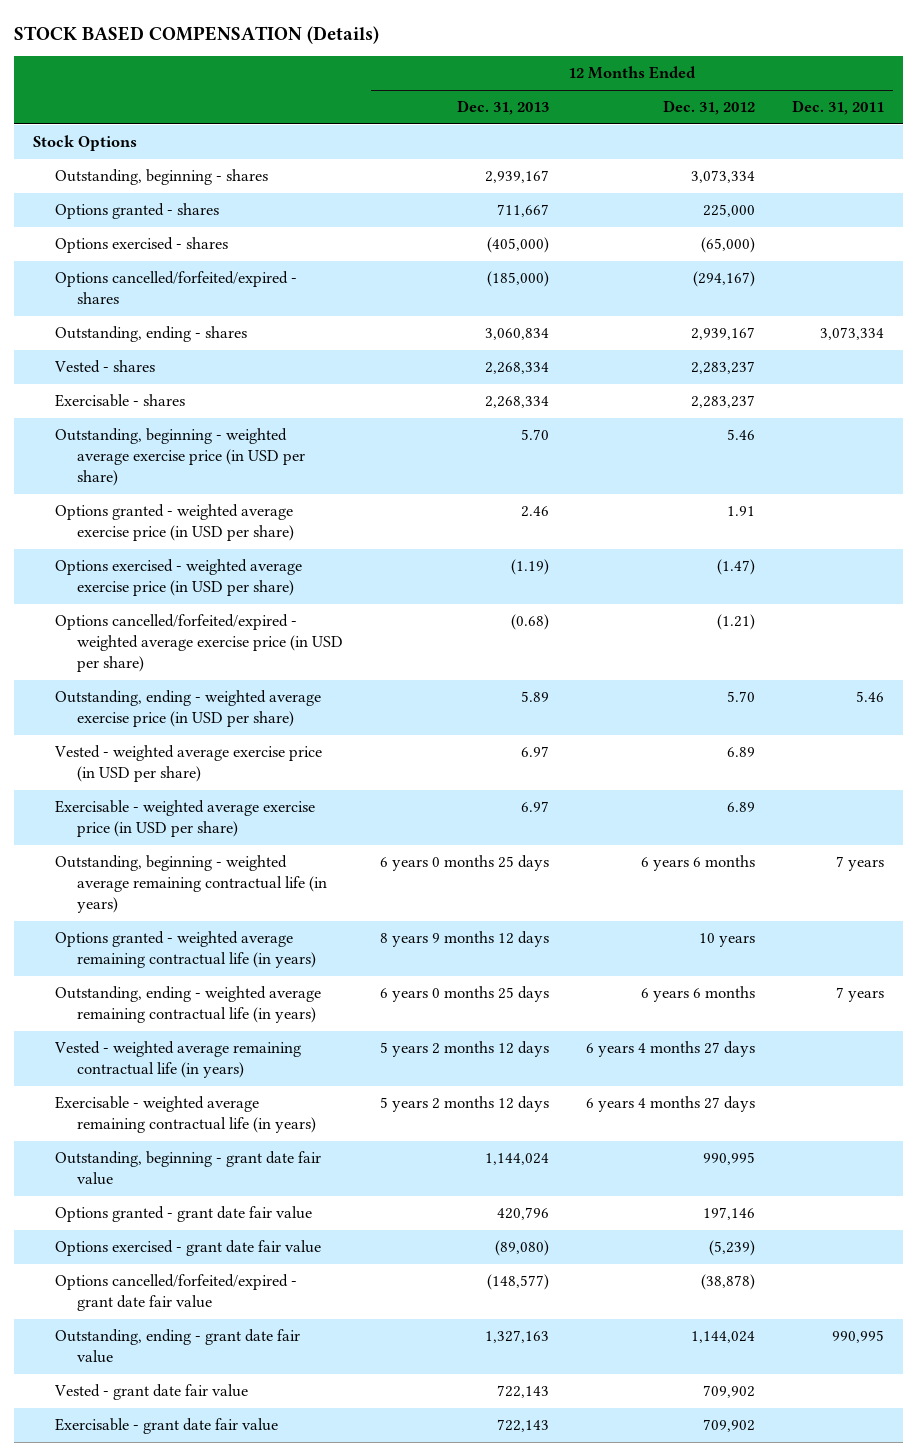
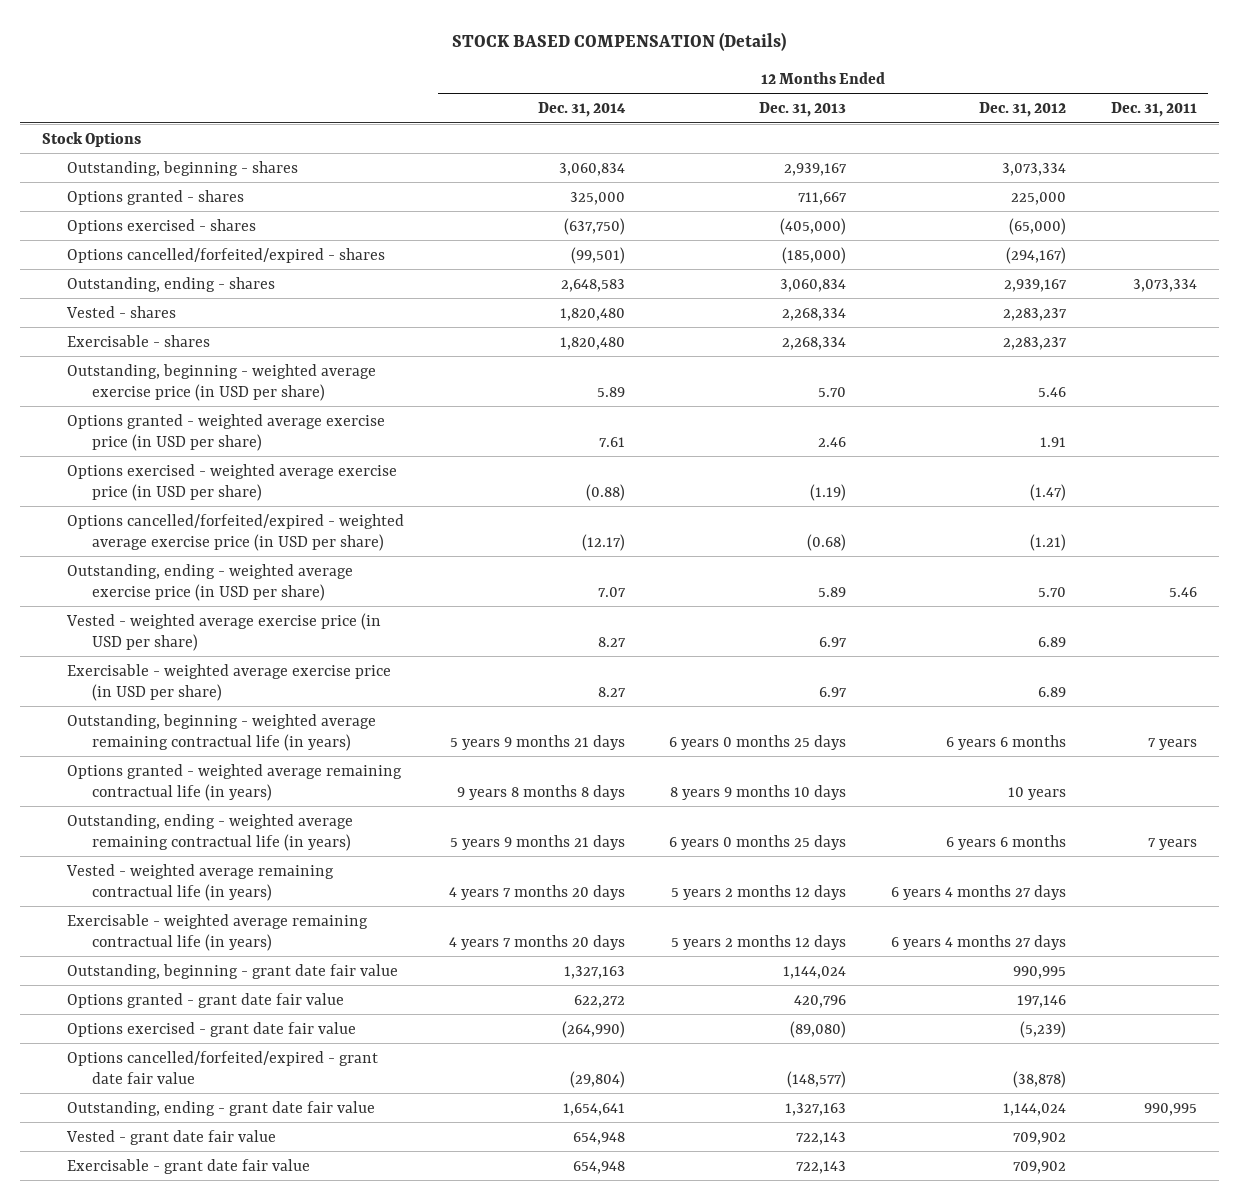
- | 12 Months Ended Dec. 31, 2013 | 12 Months Ended Dec. 31, 2012 | 12 Months Ended Dec. 31, 2011
+ | 12 Months Ended Dec. 31, 2014 | 12 Months Ended Dec. 31, 2013 | 12 Months Ended Dec. 31, 2012 | 12 Months Ended Dec. 31, 2011
- Options granted - weighted average remaining contractual life (in years) | 8 years 9 months 12 days | 10 years |
+ Options granted - weighted average remaining contractual life (in years) | 9 years 8 months 8 days | 8 years 9 months 10 days | 10 years |

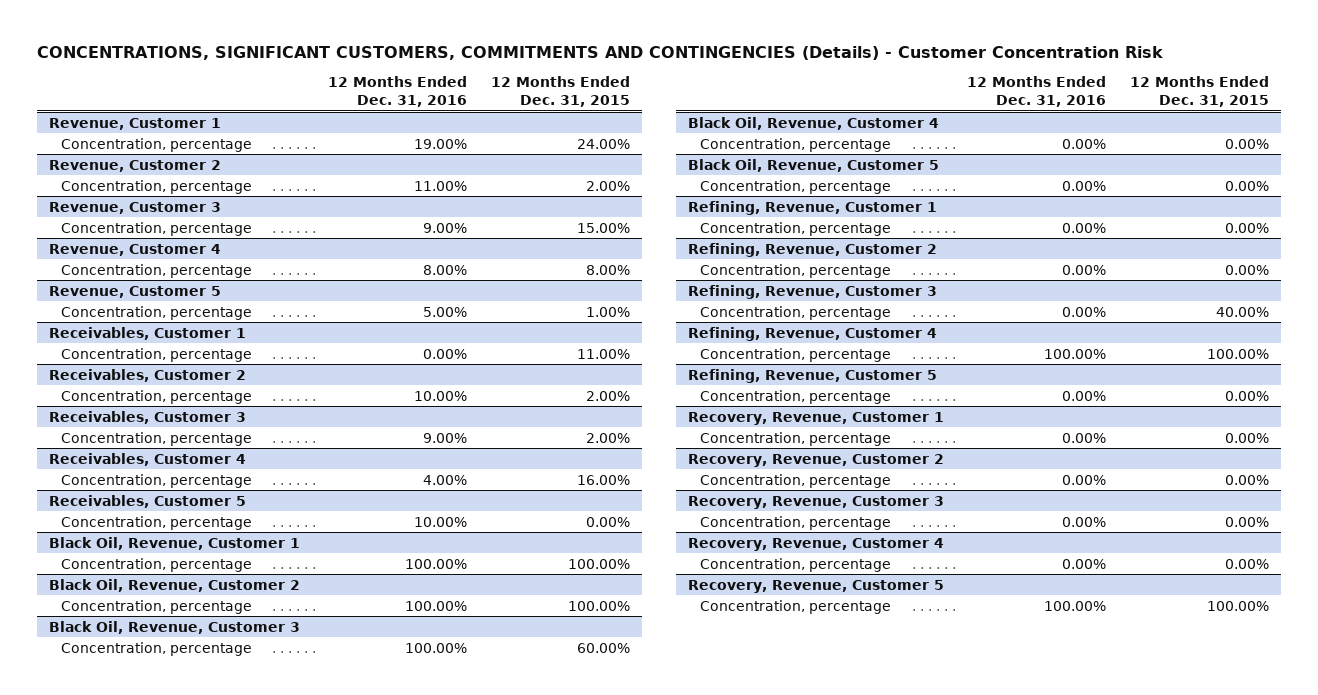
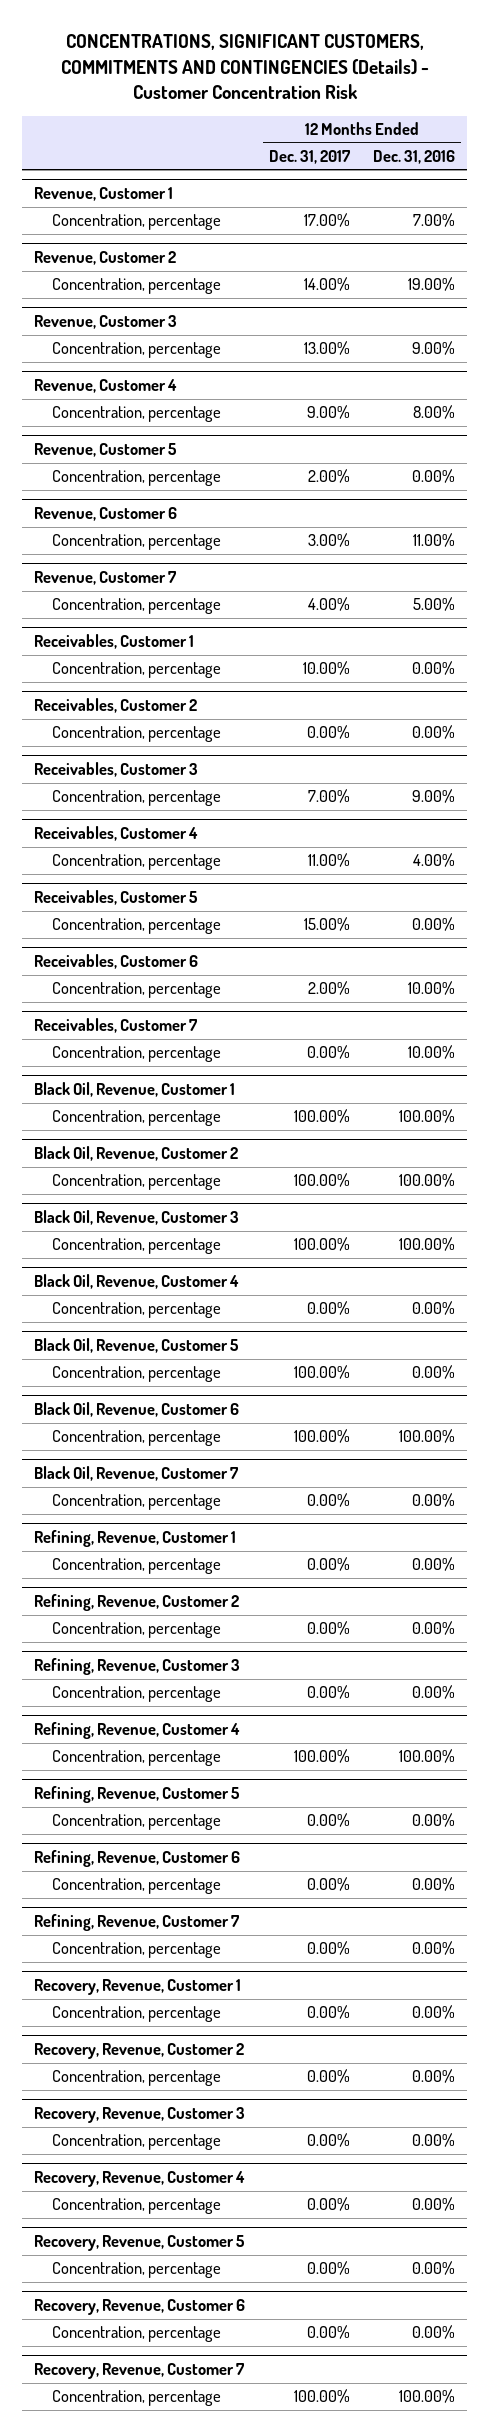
- | 12 Months Ended Dec. 31, 2016 | 12 Months Ended Dec. 31, 2015
+ | 12 Months Ended Dec. 31, 2017 | 12 Months Ended Dec. 31, 2016
@ Revenue, Customer 1
- Concentration, percentage | 19.00% | 24.00%
+ Concentration, percentage | 17.00% | 7.00%
@ Revenue, Customer 2
- Concentration, percentage | 11.00% | 2.00%
+ Concentration, percentage | 14.00% | 19.00%
@ Revenue, Customer 5
+ Concentration, percentage | 2.00% | 0.00%
+ Revenue, Customer 6
+ Concentration, percentage | 3.00% | 11.00%
+ Revenue, Customer 7
@ Receivables, Customer 2
- Concentration, percentage | 10.00% | 2.00%
+ Concentration, percentage | 0.00% | 0.00%
@ Receivables, Customer 5
+ Concentration, percentage | 15.00% | 0.00%
+ Receivables, Customer 6
+ Receivables, Customer 7
+ Concentration, percentage | 0.00% | 10.00%
+ Black Oil, Revenue, Customer 6
+ Concentration, percentage | 100.00% | 100.00%
+ Black Oil, Revenue, Customer 7
+ Concentration, percentage | 0.00% | 0.00%
+ Refining, Revenue, Customer 6
+ Concentration, percentage | 0.00% | 0.00%
+ Refining, Revenue, Customer 7
+ Concentration, percentage | 0.00% | 0.00%
@ Recovery, Revenue, Customer 5
+ Concentration, percentage | 0.00% | 0.00%
+ Recovery, Revenue, Customer 6
+ Concentration, percentage | 0.00% | 0.00%
+ Recovery, Revenue, Customer 7

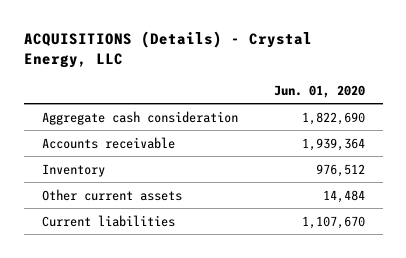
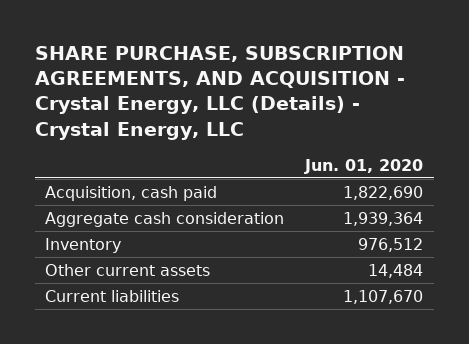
- ACQUISITIONS (Details) - Crystal Energy, LLC
+ SHARE PURCHASE, SUBSCRIPTION AGREEMENTS, AND ACQUISITION - Crystal Energy, LLC (Details) - Crystal Energy, LLC
- Aggregate cash consideration | 1,822,690
- Accounts receivable | 1,939,364
+ Acquisition, cash paid | 1,822,690
+ Aggregate cash consideration | 1,939,364

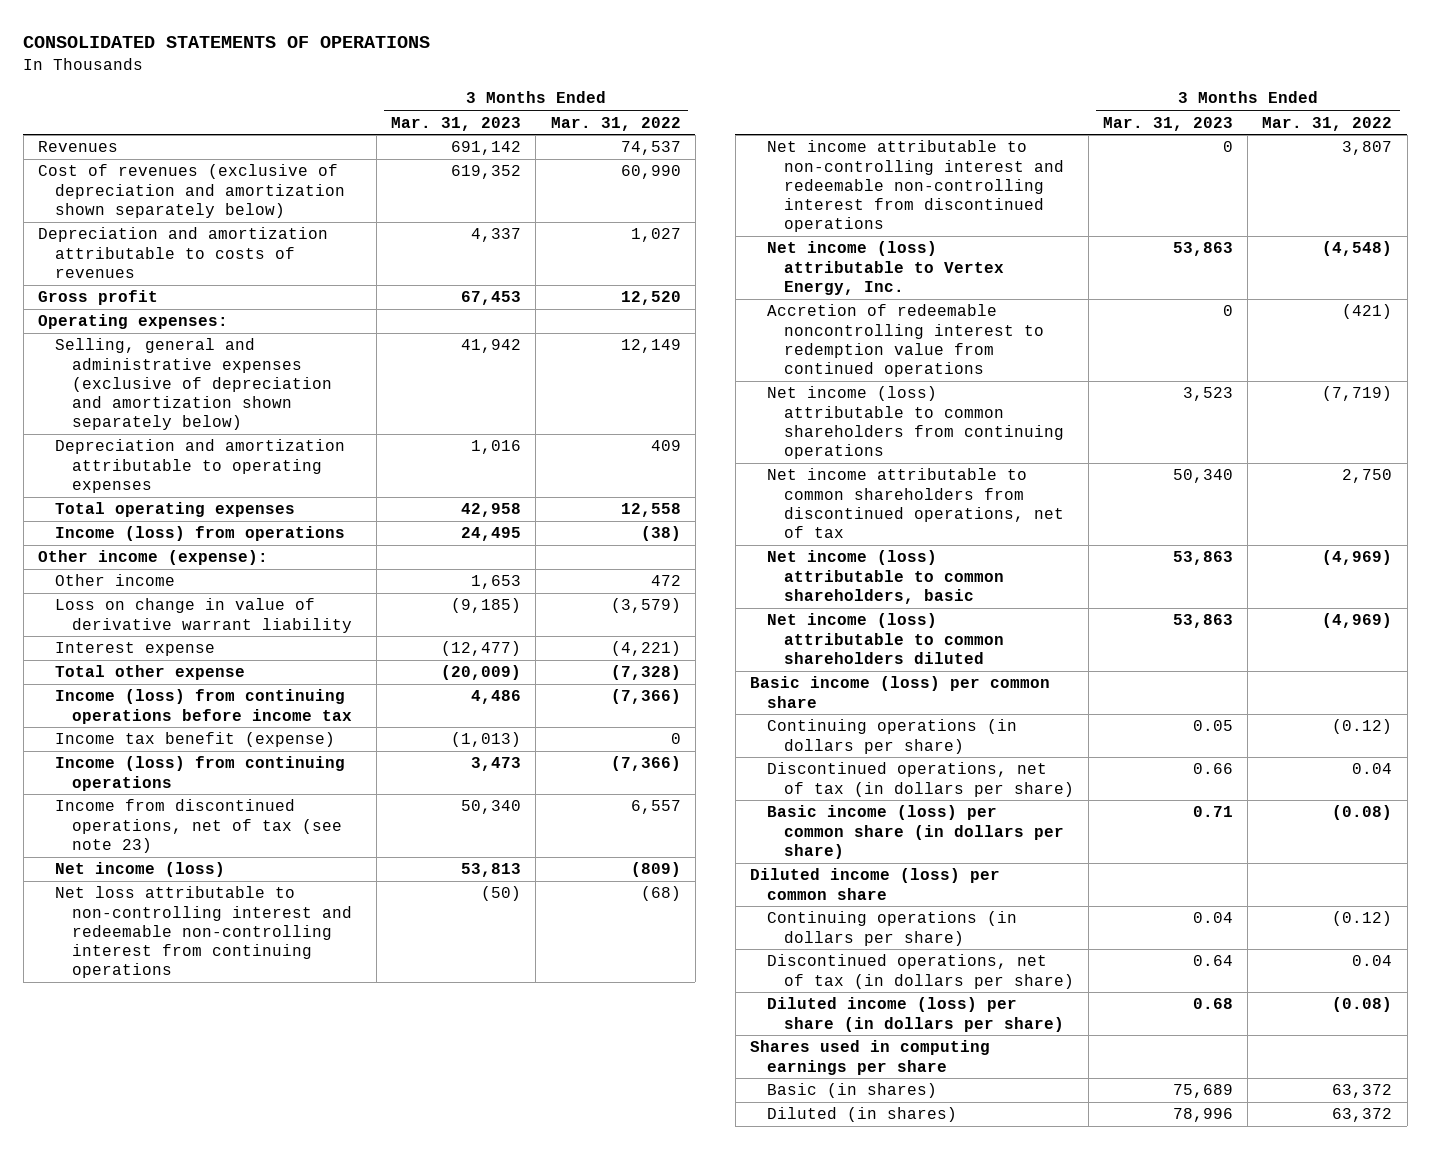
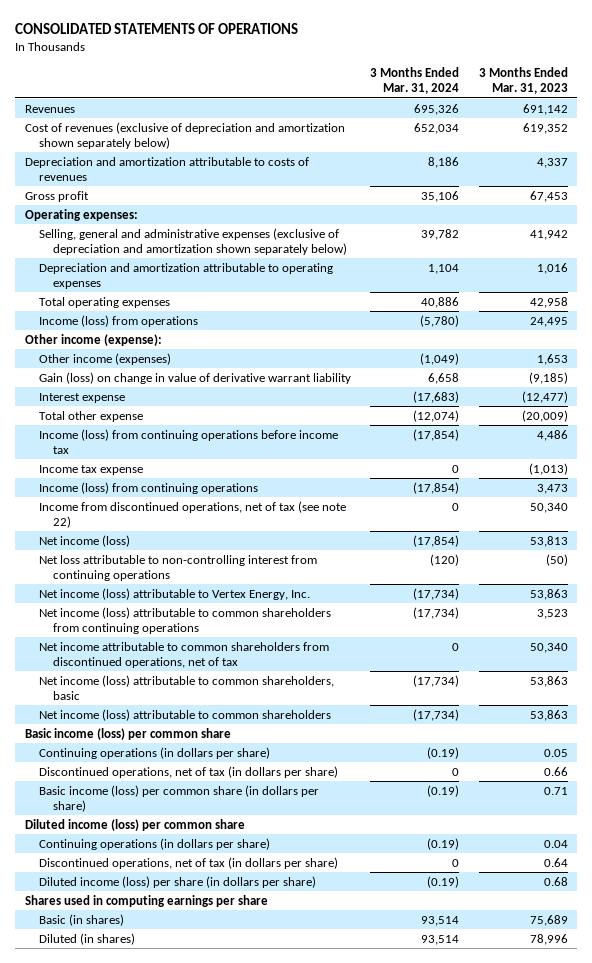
- | 3 Months Ended Mar. 31, 2023 | 3 Months Ended Mar. 31, 2022
+ | 3 Months Ended Mar. 31, 2024 | 3 Months Ended Mar. 31, 2023
- Other income | 1,653 | 472
- Loss on change in value of derivative warrant liability | (9,185) | (3,579)
+ Other income (expenses) | (1,049) | 1,653
+ Gain (loss) on change in value of derivative warrant liability | 6,658 | (9,185)
- Income tax benefit (expense) | (1,013) | 0
+ Income tax expense | 0 | (1,013)
- Income from discontinued operations, net of tax (see note 23) | 50,340 | 6,557
+ Income from discontinued operations, net of tax (see note 22) | 0 | 50,340
- Net loss attributable to non-controlling interest and redeemable non-controlling interest from continuing operations | (50) | (68)
- Net income attributable to non-controlling interest and redeemable non-controlling interest from discontinued operations | 0 | 3,807
+ Net loss attributable to non-controlling interest from continuing operations | (120) | (50)
- Accretion of redeemable noncontrolling interest to redemption value from continued operations | 0 | (421)
- Net income (loss) attributable to common shareholders diluted | 53,863 | (4,969)
+ Net income (loss) attributable to common shareholders | (17,734) | 53,863

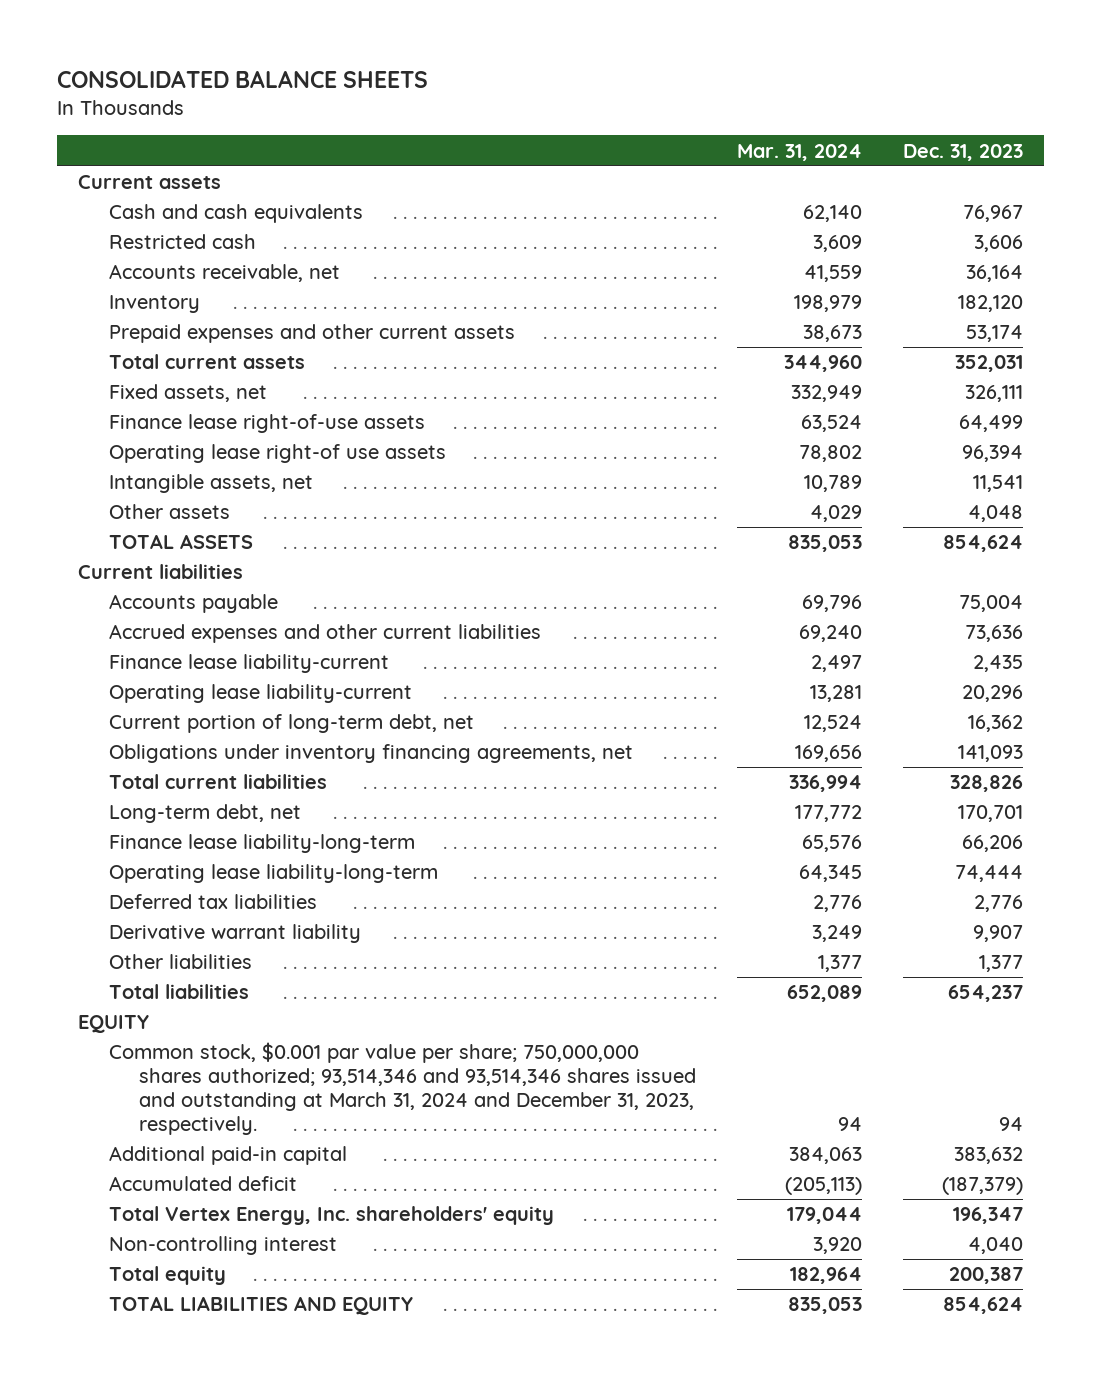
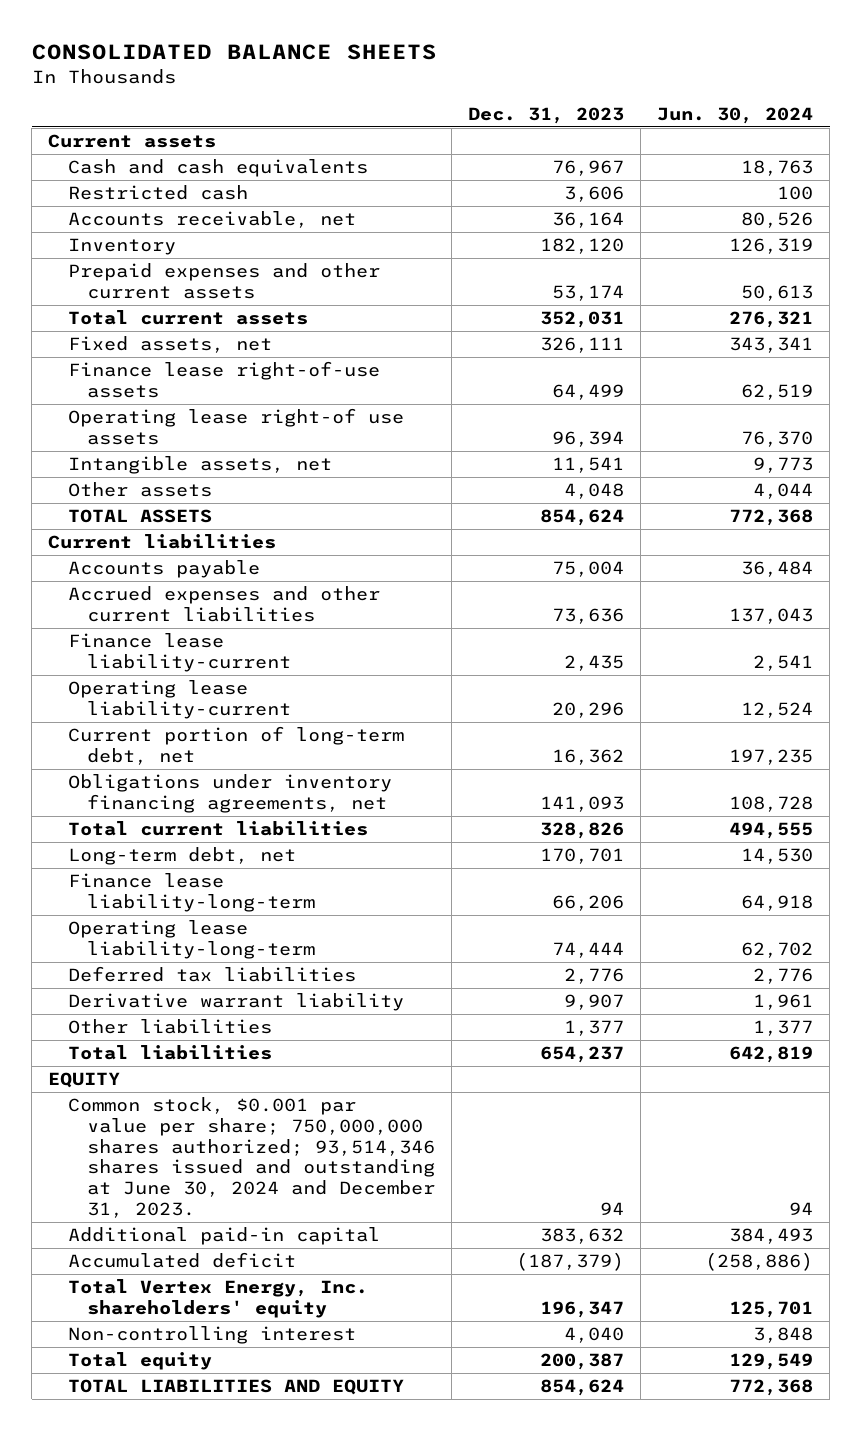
- | Mar. 31, 2024 | Dec. 31, 2023
+ | Dec. 31, 2023 | Jun. 30, 2024
- Common stock, $0.001 par value per share; 750,000,000 shares authorized; 93,514,346 and 93,514,346 shares issued and outstanding at March 31, 2024 and December 31, 2023, respectively. | 94 | 94
+ Common stock, $0.001 par value per share; 750,000,000 shares authorized; 93,514,346 shares issued and outstanding at June 30, 2024 and December 31, 2023. | 94 | 94

